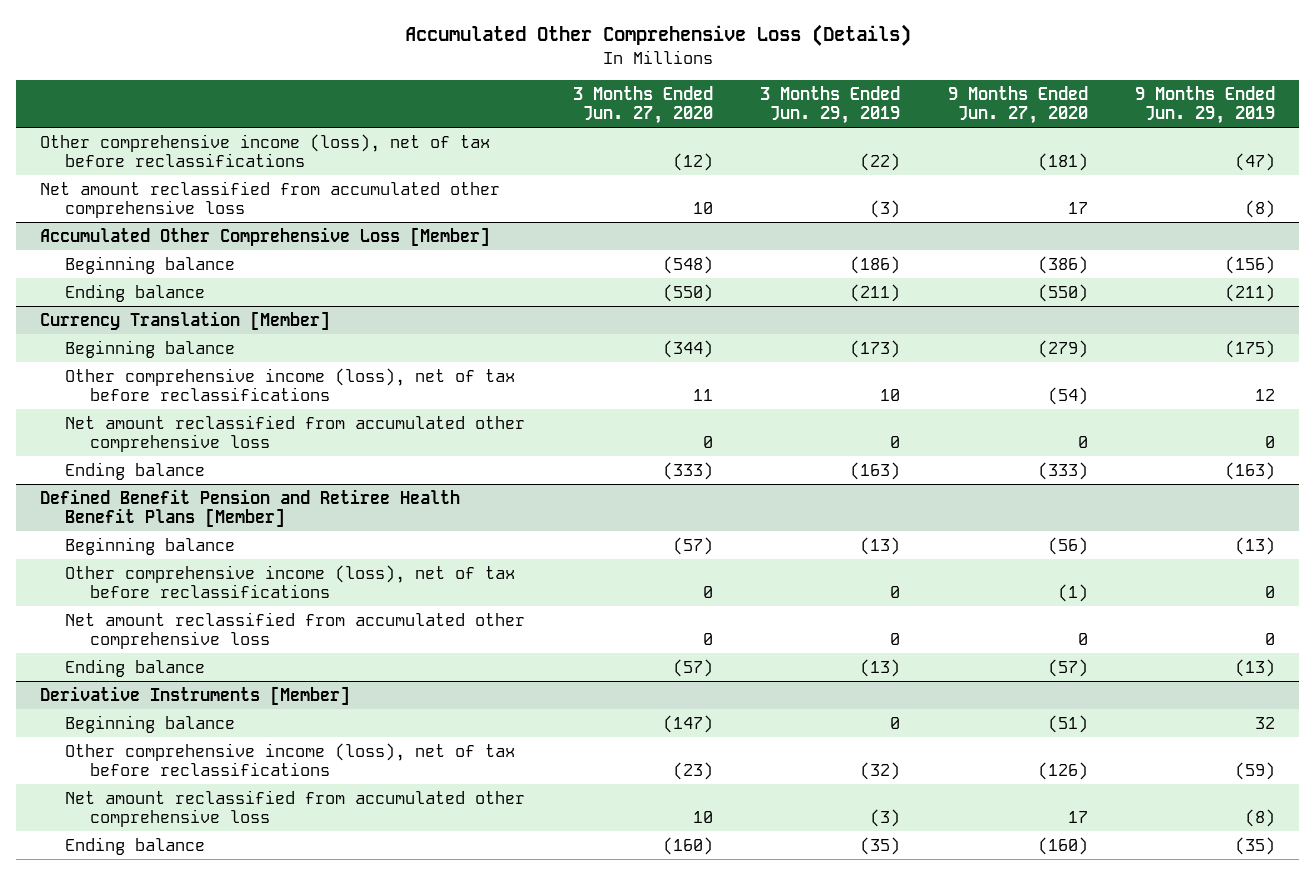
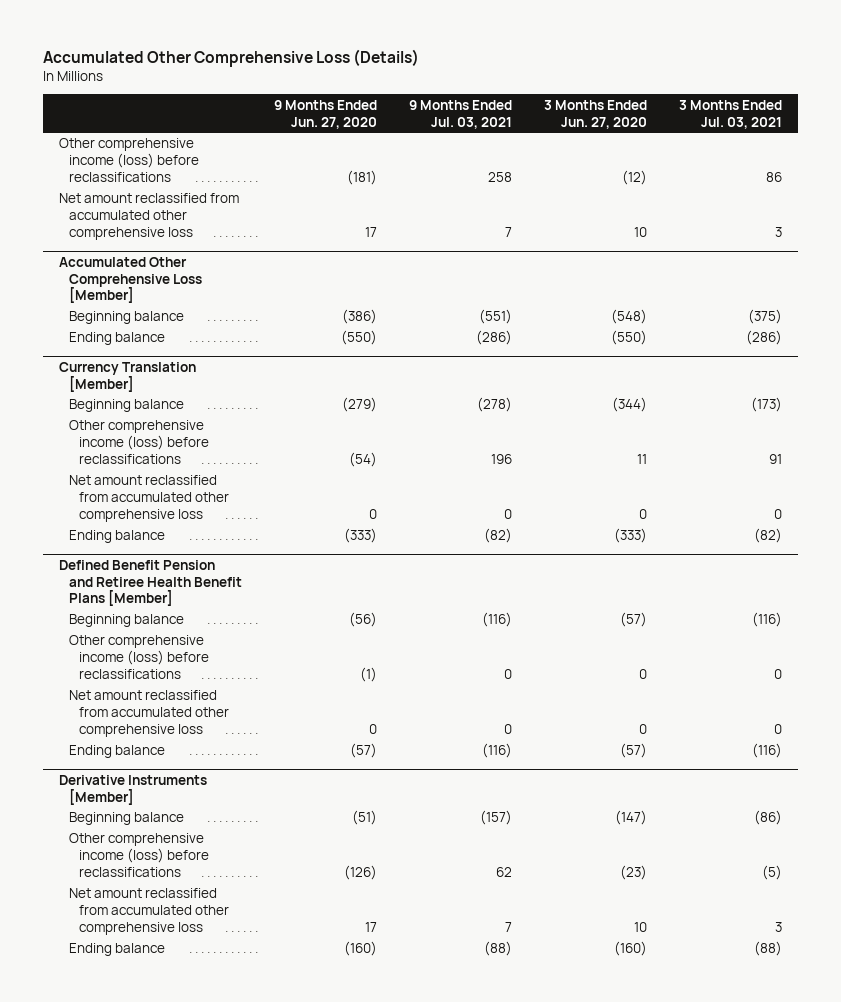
- | 3 Months Ended Jun. 27, 2020 | 3 Months Ended Jun. 29, 2019 | 9 Months Ended Jun. 27, 2020 | 9 Months Ended Jun. 29, 2019
+ | 9 Months Ended Jun. 27, 2020 | 9 Months Ended Jul. 03, 2021 | 3 Months Ended Jun. 27, 2020 | 3 Months Ended Jul. 03, 2021
- Other comprehensive income (loss), net of tax before reclassifications | (12) | (22) | (181) | (47)
+ Other comprehensive income (loss) before reclassifications | (181) | 258 | (12) | 86
@ Currency Translation [Member]
- Other comprehensive income (loss), net of tax before reclassifications | 11 | 10 | (54) | 12
+ Other comprehensive income (loss) before reclassifications | (54) | 196 | 11 | 91
@ Defined Benefit Pension and Retiree Health Benefit Plans [Member]
- Other comprehensive income (loss), net of tax before reclassifications | 0 | 0 | (1) | 0
+ Other comprehensive income (loss) before reclassifications | (1) | 0 | 0 | 0
@ Derivative Instruments [Member]
- Other comprehensive income (loss), net of tax before reclassifications | (23) | (32) | (126) | (59)
+ Other comprehensive income (loss) before reclassifications | (126) | 62 | (23) | (5)

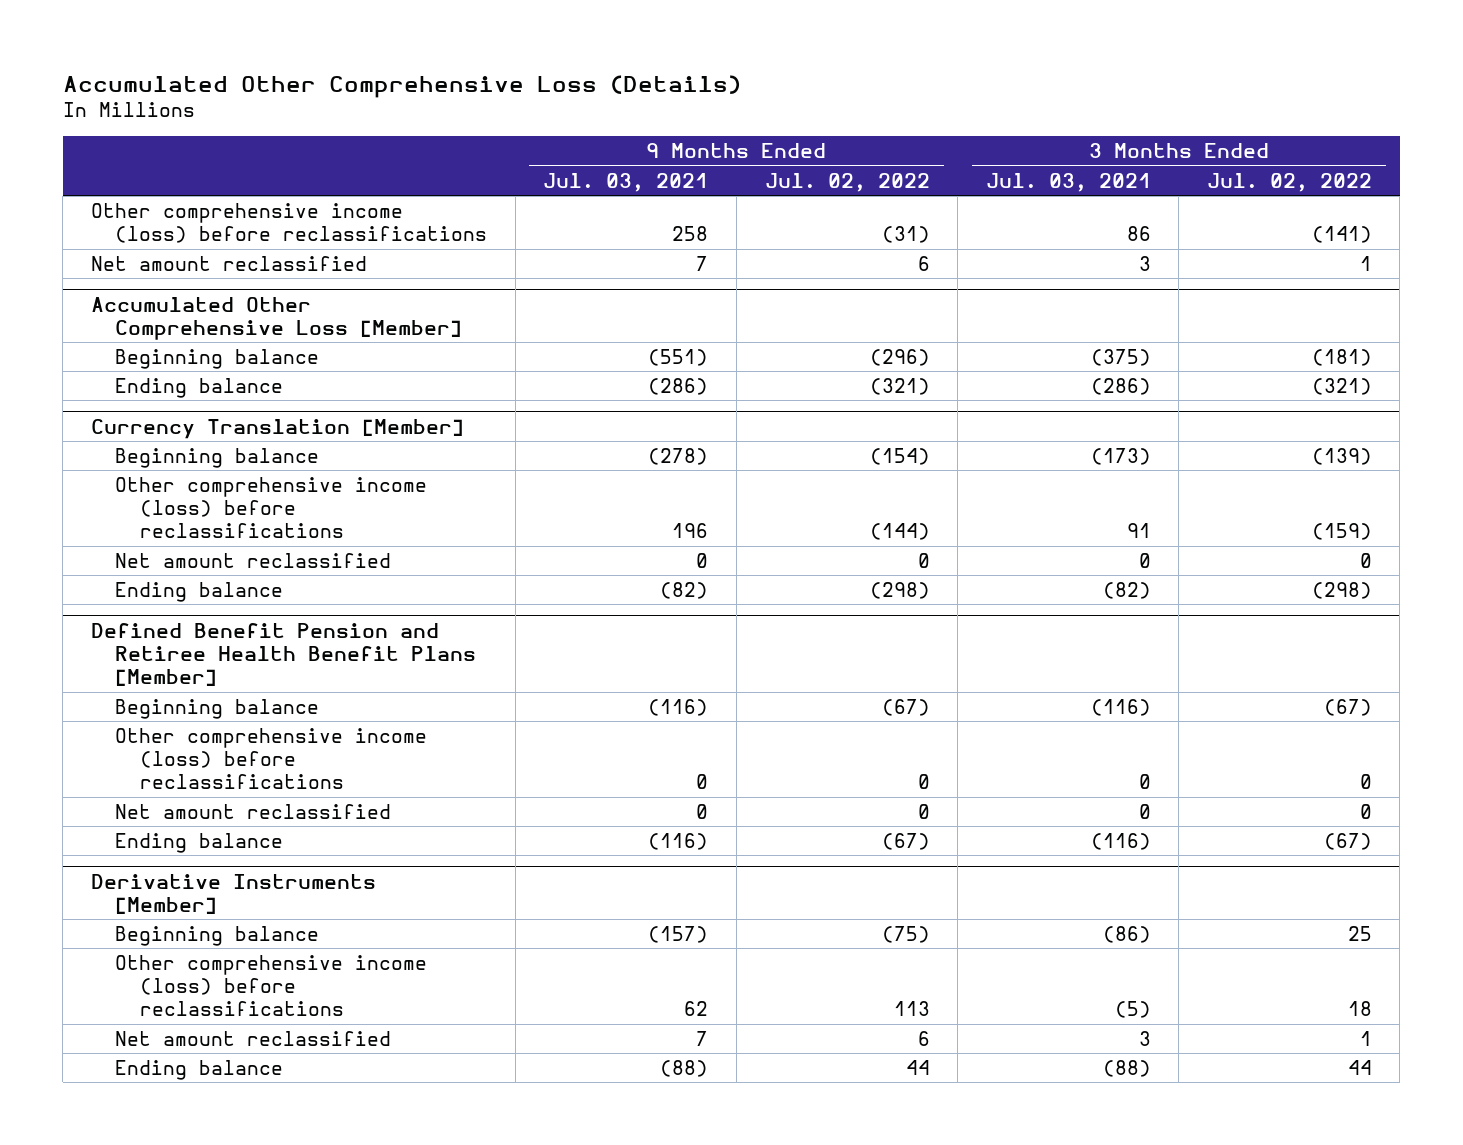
- | 9 Months Ended Jun. 27, 2020 | 9 Months Ended Jul. 03, 2021 | 3 Months Ended Jun. 27, 2020 | 3 Months Ended Jul. 03, 2021
+ | 9 Months Ended Jul. 03, 2021 | 9 Months Ended Jul. 02, 2022 | 3 Months Ended Jul. 03, 2021 | 3 Months Ended Jul. 02, 2022
- Net amount reclassified from accumulated other comprehensive loss | 17 | 7 | 10 | 3
+ Net amount reclassified | 7 | 6 | 3 | 1
@ Currency Translation [Member]
- Net amount reclassified from accumulated other comprehensive loss | 0 | 0 | 0 | 0
+ Net amount reclassified | 0 | 0 | 0 | 0
@ Defined Benefit Pension and Retiree Health Benefit Plans [Member]
- Net amount reclassified from accumulated other comprehensive loss | 0 | 0 | 0 | 0
+ Net amount reclassified | 0 | 0 | 0 | 0
@ Derivative Instruments [Member]
- Net amount reclassified from accumulated other comprehensive loss | 17 | 7 | 10 | 3
+ Net amount reclassified | 7 | 6 | 3 | 1

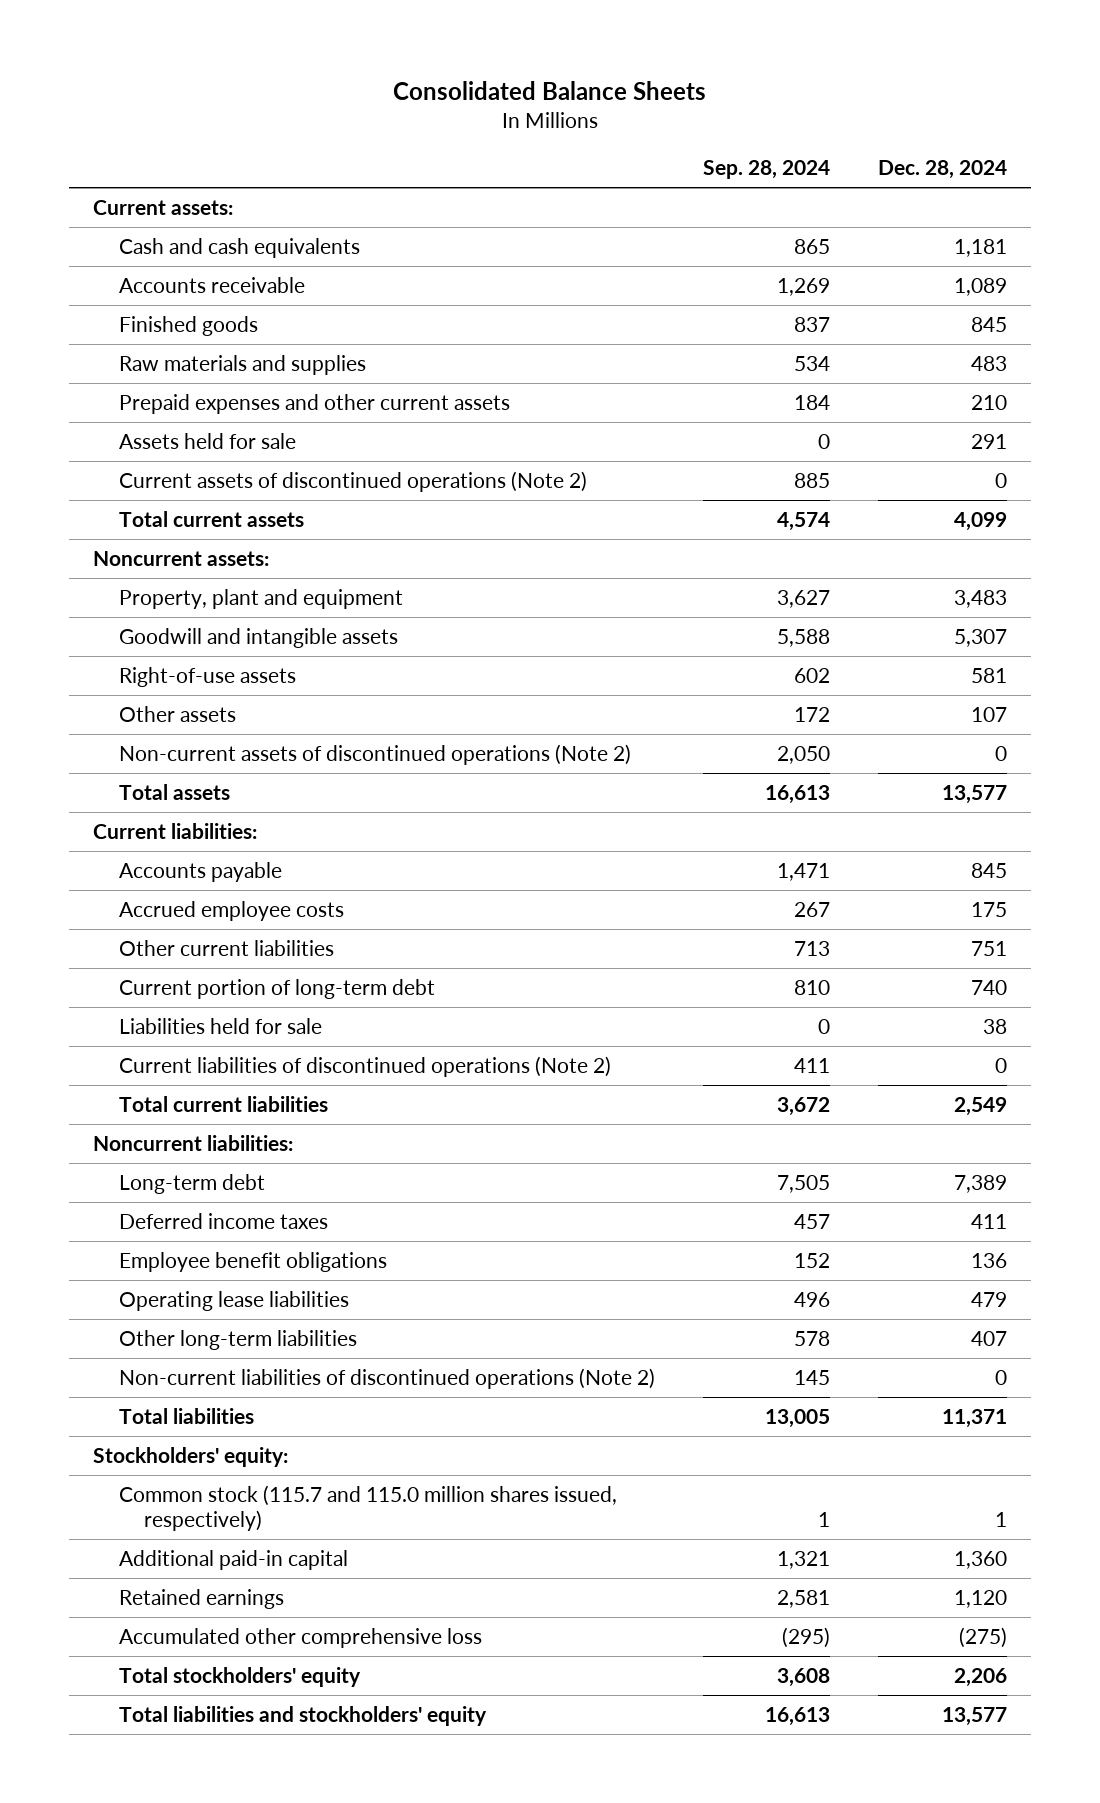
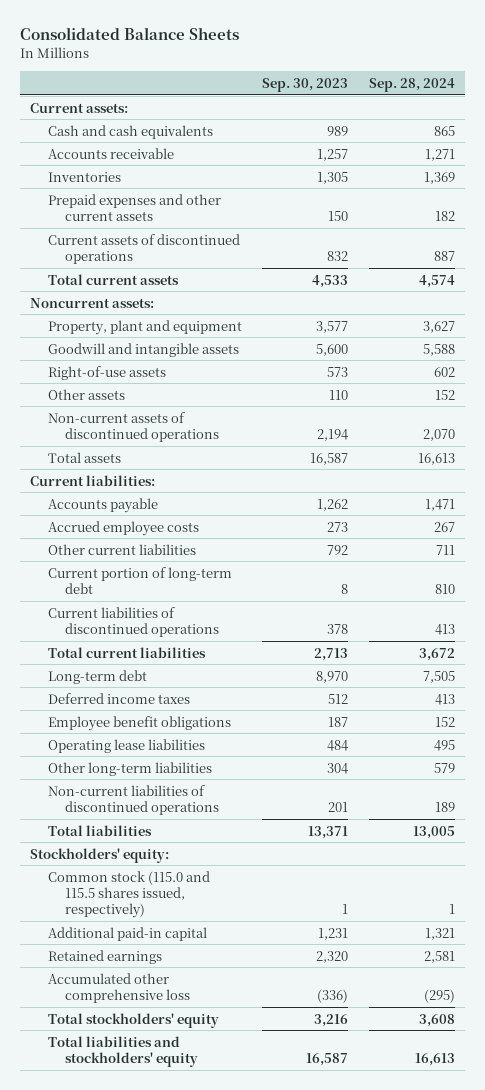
- | Sep. 28, 2024 | Dec. 28, 2024
+ | Sep. 30, 2023 | Sep. 28, 2024
- Accounts receivable | 1,269 | 1,089
- Finished goods | 837 | 845
- Raw materials and supplies | 534 | 483
- Prepaid expenses and other current assets | 184 | 210
- Assets held for sale | 0 | 291
- Current assets of discontinued operations (Note 2) | 885 | 0
+ Accounts receivable | 1,257 | 1,271
+ Inventories | 1,305 | 1,369
+ Prepaid expenses and other current assets | 150 | 182
+ Current assets of discontinued operations | 832 | 887
- Other assets | 172 | 107
- Non-current assets of discontinued operations (Note 2) | 2,050 | 0
+ Other assets | 110 | 152
+ Non-current assets of discontinued operations | 2,194 | 2,070
- Other current liabilities | 713 | 751
+ Other current liabilities | 792 | 711
- Liabilities held for sale | 0 | 38
- Current liabilities of discontinued operations (Note 2) | 411 | 0
+ Current liabilities of discontinued operations | 378 | 413
- Noncurrent liabilities:
- Deferred income taxes | 457 | 411
+ Deferred income taxes | 512 | 413
- Operating lease liabilities | 496 | 479
- Other long-term liabilities | 578 | 407
- Non-current liabilities of discontinued operations (Note 2) | 145 | 0
+ Operating lease liabilities | 484 | 495
+ Other long-term liabilities | 304 | 579
+ Non-current liabilities of discontinued operations | 201 | 189
- Common stock (115.7 and 115.0 million shares issued, respectively) | 1 | 1
+ Common stock (115.0 and 115.5 shares issued, respectively) | 1 | 1

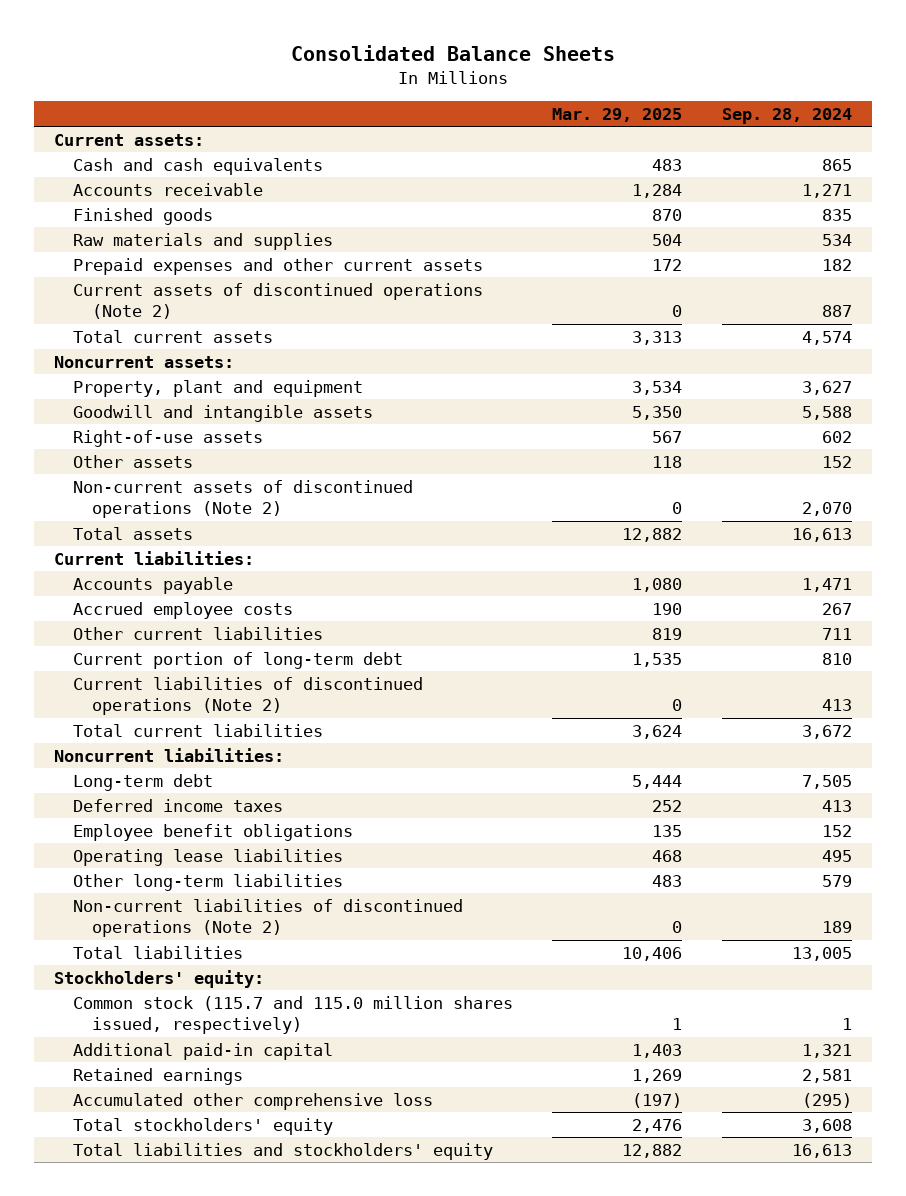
- | Sep. 30, 2023 | Sep. 28, 2024
+ | Mar. 29, 2025 | Sep. 28, 2024
- Inventories | 1,305 | 1,369
+ Finished goods | 870 | 835
+ Raw materials and supplies | 504 | 534
- Current assets of discontinued operations | 832 | 887
+ Current assets of discontinued operations (Note 2) | 0 | 887
- Non-current assets of discontinued operations | 2,194 | 2,070
+ Non-current assets of discontinued operations (Note 2) | 0 | 2,070
- Current liabilities of discontinued operations | 378 | 413
+ Current liabilities of discontinued operations (Note 2) | 0 | 413
+ Noncurrent liabilities:
- Non-current liabilities of discontinued operations | 201 | 189
+ Non-current liabilities of discontinued operations (Note 2) | 0 | 189
- Common stock (115.0 and 115.5 shares issued, respectively) | 1 | 1
+ Common stock (115.7 and 115.0 million shares issued, respectively) | 1 | 1

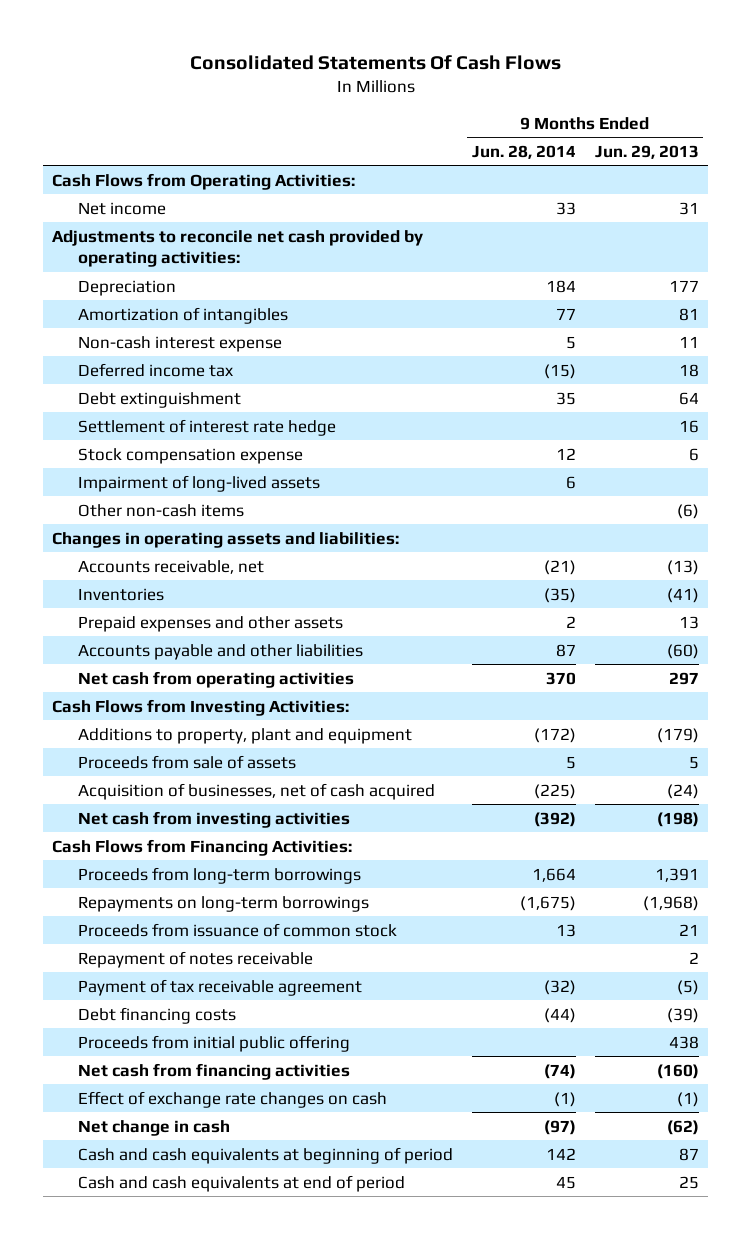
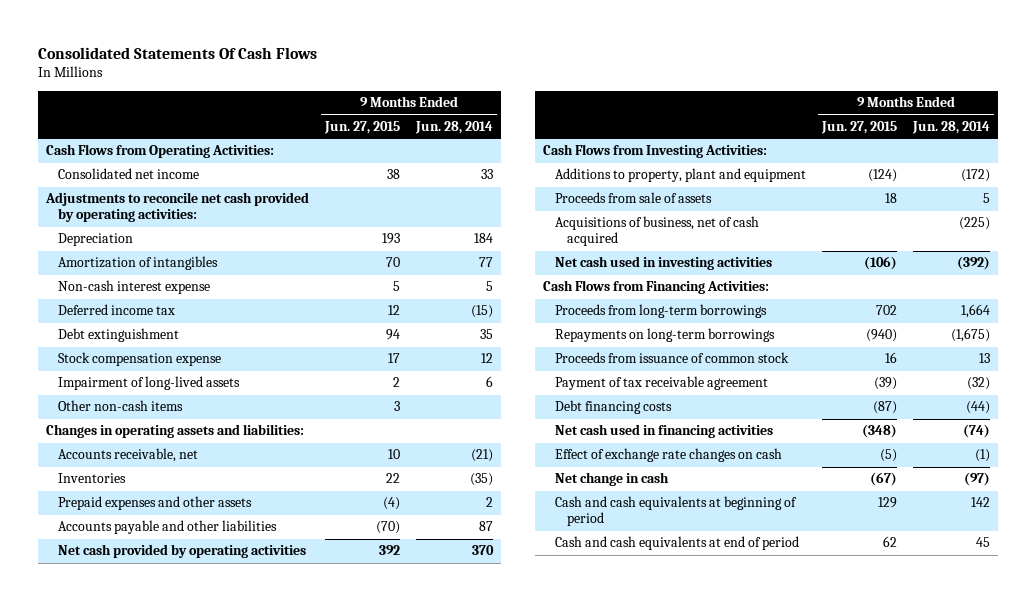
- | 9 Months Ended Jun. 28, 2014 | 9 Months Ended Jun. 29, 2013
+ | 9 Months Ended Jun. 27, 2015 | 9 Months Ended Jun. 28, 2014
- Net income | 33 | 31
+ Consolidated net income | 38 | 33
- Settlement of interest rate hedge | | 16
- Net cash from operating activities | 370 | 297
+ Net cash provided by operating activities | 392 | 370
- Acquisition of businesses, net of cash acquired | (225) | (24)
- Net cash from investing activities | (392) | (198)
+ Acquisitions of business, net of cash acquired | | (225)
+ Net cash used in investing activities | (106) | (392)
- Repayment of notes receivable | | 2
- Proceeds from initial public offering | | 438
- Net cash from financing activities | (74) | (160)
+ Net cash used in financing activities | (348) | (74)

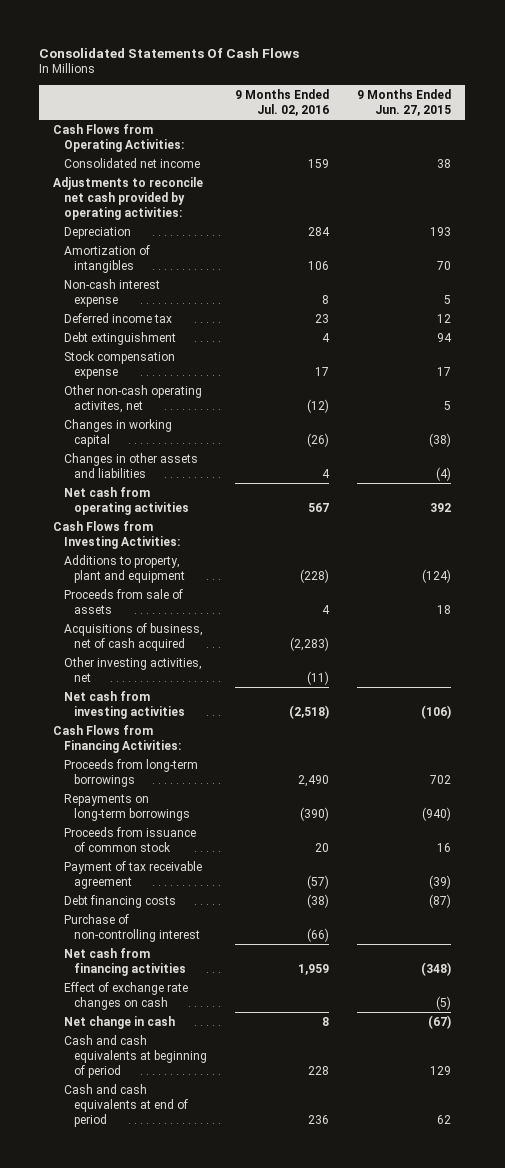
- | 9 Months Ended Jun. 27, 2015 | 9 Months Ended Jun. 28, 2014
+ | 9 Months Ended Jul. 02, 2016 | 9 Months Ended Jun. 27, 2015
- Impairment of long-lived assets | 2 | 6
- Other non-cash items | 3 |
- Changes in operating assets and liabilities:
- Accounts receivable, net | 10 | (21)
- Inventories | 22 | (35)
- Prepaid expenses and other assets | (4) | 2
- Accounts payable and other liabilities | (70) | 87
- Net cash provided by operating activities | 392 | 370
+ Other non-cash operating activites, net | (12) | 5
+ Changes in working capital | (26) | (38)
+ Changes in other assets and liabilities | 4 | (4)
+ Net cash from operating activities | 567 | 392
- Net cash used in investing activities | (106) | (392)
+ Other investing activities, net | (11) |
+ Net cash from investing activities | (2,518) | (106)
- Net cash used in financing activities | (348) | (74)
+ Purchase of non-controlling interest | (66) |
+ Net cash from financing activities | 1,959 | (348)

